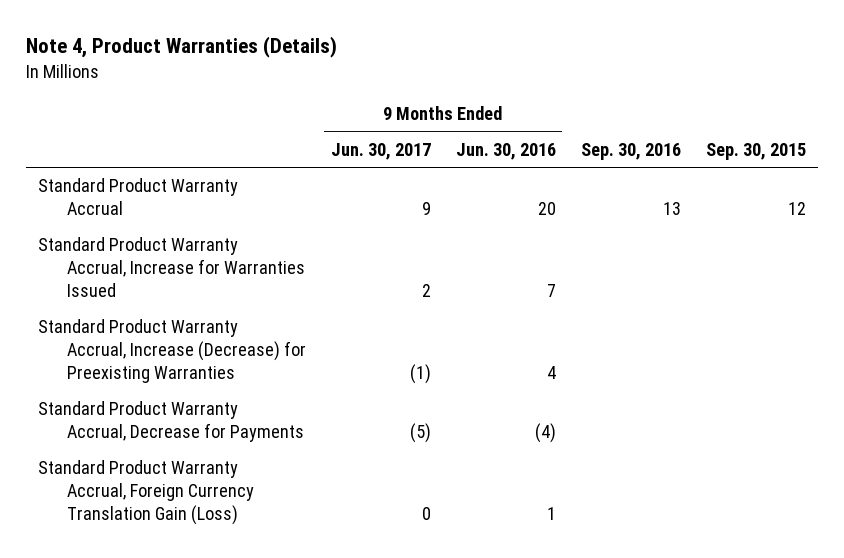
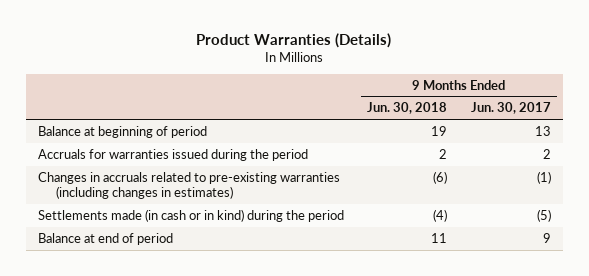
- Note 4, Product Warranties (Details)
+ Product Warranties (Details)
- | 9 Months Ended Jun. 30, 2017 | 9 Months Ended Jun. 30, 2016 | Sep. 30, 2016 | Sep. 30, 2015
+ | 9 Months Ended Jun. 30, 2018 | 9 Months Ended Jun. 30, 2017
- Standard Product Warranty Accrual | 9 | 20 | 13 | 12
- Standard Product Warranty Accrual, Increase for Warranties Issued | 2 | 7 | |
- Standard Product Warranty Accrual, Increase (Decrease) for Preexisting Warranties | (1) | 4 | |
- Standard Product Warranty Accrual, Decrease for Payments | (5) | (4) | |
- Standard Product Warranty Accrual, Foreign Currency Translation Gain (Loss) | 0 | 1 | |
+ Balance at beginning of period | 19 | 13
+ Accruals for warranties issued during the period | 2 | 2
+ Changes in accruals related to pre-existing warranties (including changes in estimates) | (6) | (1)
+ Settlements made (in cash or in kind) during the period | (4) | (5)
+ Balance at end of period | 11 | 9

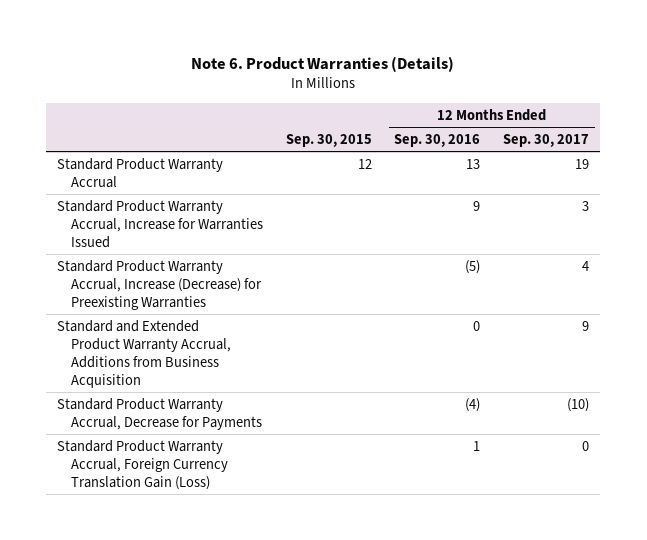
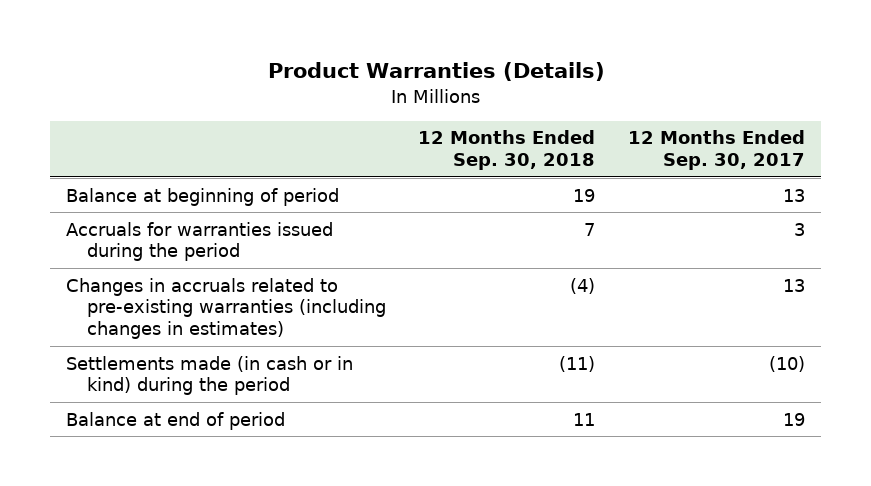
- Note 6. Product Warranties (Details)
+ Product Warranties (Details)
- | Sep. 30, 2015 | 12 Months Ended Sep. 30, 2016 | 12 Months Ended Sep. 30, 2017
+ | 12 Months Ended Sep. 30, 2018 | 12 Months Ended Sep. 30, 2017
- Standard Product Warranty Accrual | 12 | 13 | 19
- Standard Product Warranty Accrual, Increase for Warranties Issued | | 9 | 3
- Standard Product Warranty Accrual, Increase (Decrease) for Preexisting Warranties | | (5) | 4
- Standard and Extended Product Warranty Accrual, Additions from Business Acquisition | | 0 | 9
- Standard Product Warranty Accrual, Decrease for Payments | | (4) | (10)
- Standard Product Warranty Accrual, Foreign Currency Translation Gain (Loss) | | 1 | 0
+ Balance at beginning of period | 19 | 13
+ Accruals for warranties issued during the period | 7 | 3
+ Changes in accruals related to pre-existing warranties (including changes in estimates) | (4) | 13
+ Settlements made (in cash or in kind) during the period | (11) | (10)
+ Balance at end of period | 11 | 19

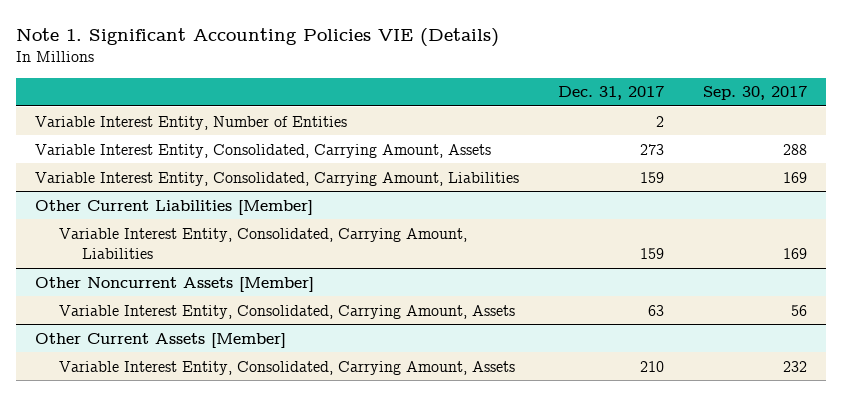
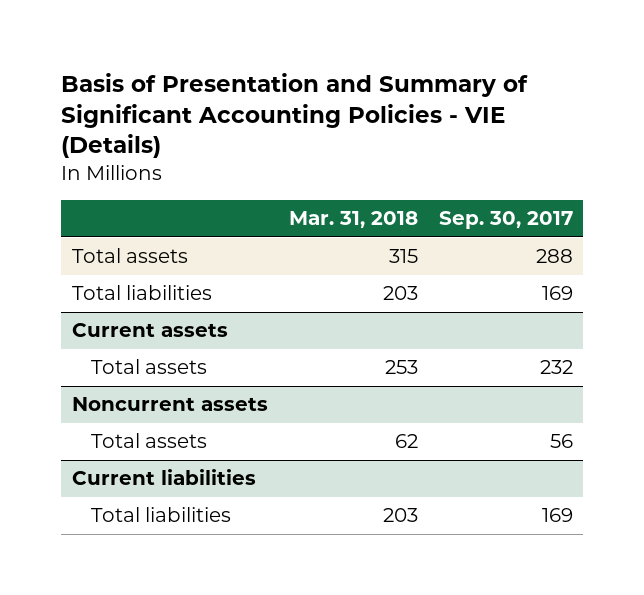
- Note 1. Significant Accounting Policies VIE (Details)
+ Basis of Presentation and Summary of Significant Accounting Policies - VIE (Details)
- | Dec. 31, 2017 | Sep. 30, 2017
+ | Mar. 31, 2018 | Sep. 30, 2017
- Variable Interest Entity, Number of Entities | 2 |
- Variable Interest Entity, Consolidated, Carrying Amount, Assets | 273 | 288
- Variable Interest Entity, Consolidated, Carrying Amount, Liabilities | 159 | 169
- Other Current Liabilities [Member]
- Variable Interest Entity, Consolidated, Carrying Amount, Liabilities | 159 | 169
- Other Noncurrent Assets [Member]
- Variable Interest Entity, Consolidated, Carrying Amount, Assets | 63 | 56
- Other Current Assets [Member]
- Variable Interest Entity, Consolidated, Carrying Amount, Assets | 210 | 232
+ Total assets | 315 | 288
+ Total liabilities | 203 | 169
+ Current assets
+ Total assets | 253 | 232
+ Noncurrent assets
+ Total assets | 62 | 56
+ Current liabilities
+ Total liabilities | 203 | 169

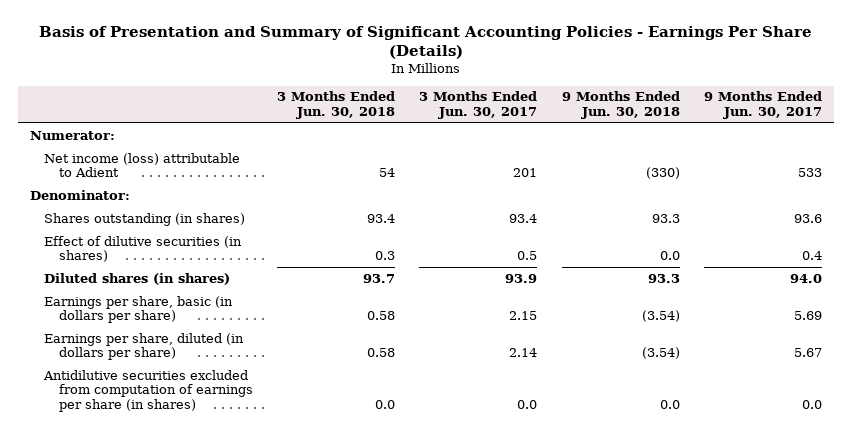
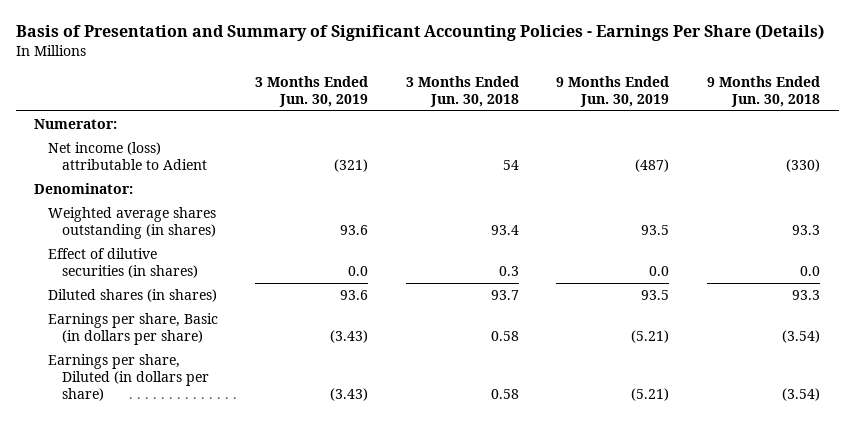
- | 3 Months Ended Jun. 30, 2018 | 3 Months Ended Jun. 30, 2017 | 9 Months Ended Jun. 30, 2018 | 9 Months Ended Jun. 30, 2017
+ | 3 Months Ended Jun. 30, 2019 | 3 Months Ended Jun. 30, 2018 | 9 Months Ended Jun. 30, 2019 | 9 Months Ended Jun. 30, 2018
- Shares outstanding (in shares) | 93.4 | 93.4 | 93.3 | 93.6
+ Weighted average shares outstanding (in shares) | 93.6 | 93.4 | 93.5 | 93.3
- Earnings per share, basic (in dollars per share) | 0.58 | 2.15 | (3.54) | 5.69
- Earnings per share, diluted (in dollars per share) | 0.58 | 2.14 | (3.54) | 5.67
- Antidilutive securities excluded from computation of earnings per share (in shares) | 0.0 | 0.0 | 0.0 | 0.0
+ Earnings per share, Basic (in dollars per share) | (3.43) | 0.58 | (5.21) | (3.54)
+ Earnings per share, Diluted (in dollars per share) | (3.43) | 0.58 | (5.21) | (3.54)

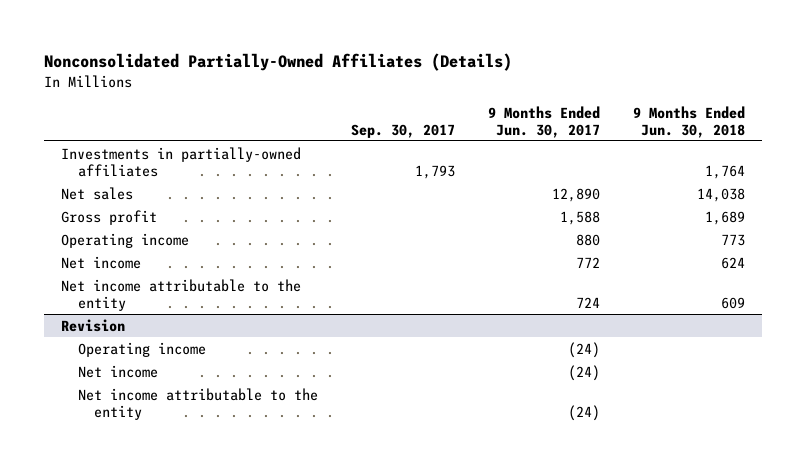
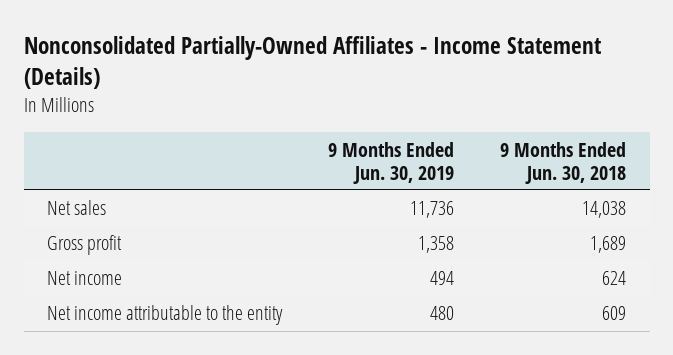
- Nonconsolidated Partially-Owned Affiliates (Details)
+ Nonconsolidated Partially-Owned Affiliates - Income Statement (Details)
- | Sep. 30, 2017 | 9 Months Ended Jun. 30, 2017 | 9 Months Ended Jun. 30, 2018
+ | 9 Months Ended Jun. 30, 2019 | 9 Months Ended Jun. 30, 2018
- Investments in partially-owned affiliates | 1,793 | | 1,764
- Operating income | | 880 | 773
- Revision
- Operating income | | (24) |
- Net income | | (24) |
- Net income attributable to the entity | | (24) |

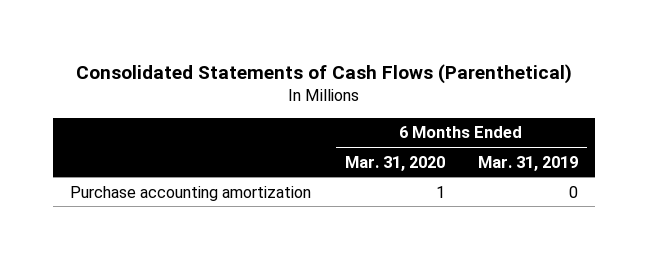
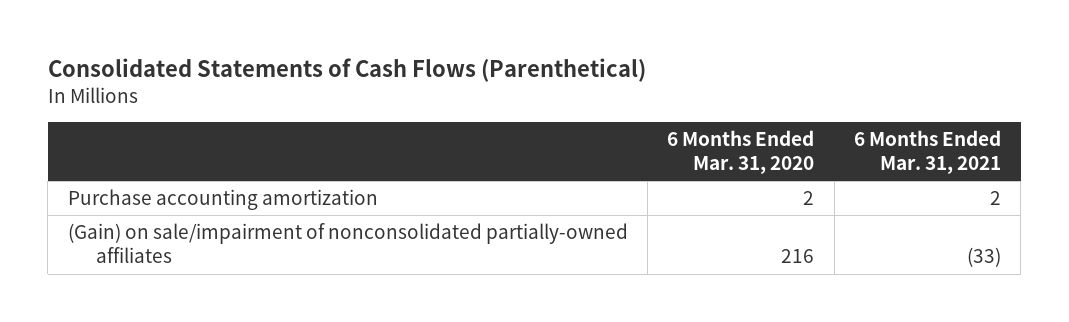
- | 6 Months Ended Mar. 31, 2020 | 6 Months Ended Mar. 31, 2019
+ | 6 Months Ended Mar. 31, 2020 | 6 Months Ended Mar. 31, 2021
- Purchase accounting amortization | 1 | 0
+ Purchase accounting amortization | 2 | 2
+ (Gain) on sale/impairment of nonconsolidated partially-owned affiliates | 216 | (33)

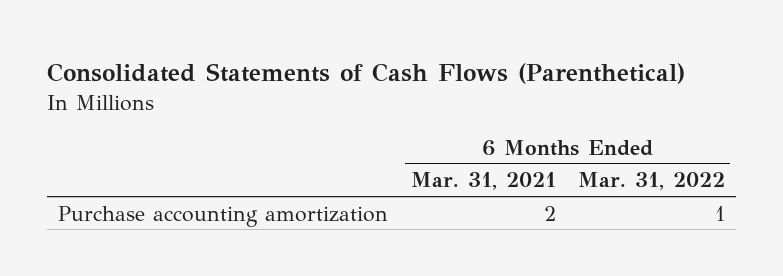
- | 6 Months Ended Mar. 31, 2020 | 6 Months Ended Mar. 31, 2021
+ | 6 Months Ended Mar. 31, 2021 | 6 Months Ended Mar. 31, 2022
- (Gain) on sale/impairment of nonconsolidated partially-owned affiliates | 216 | (33)

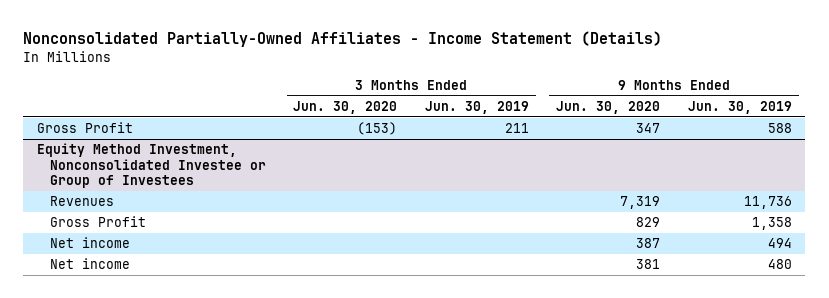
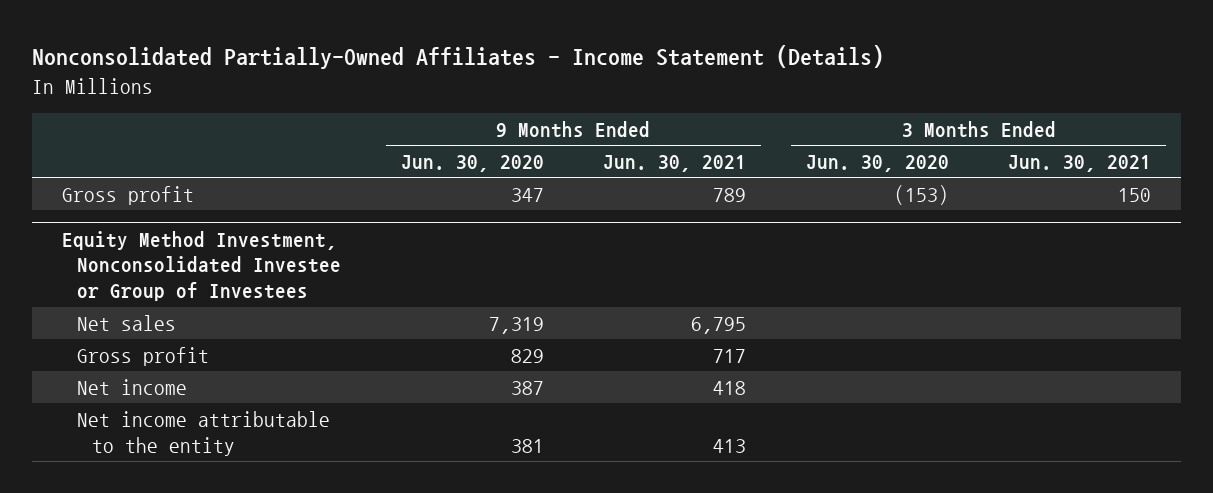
- | 3 Months Ended Jun. 30, 2020 | 3 Months Ended Jun. 30, 2019 | 9 Months Ended Jun. 30, 2020 | 9 Months Ended Jun. 30, 2019
+ | 9 Months Ended Jun. 30, 2020 | 9 Months Ended Jun. 30, 2021 | 3 Months Ended Jun. 30, 2020 | 3 Months Ended Jun. 30, 2021
- Gross Profit | (153) | 211 | 347 | 588
+ Gross profit | 347 | 789 | (153) | 150
@ Equity Method Investment, Nonconsolidated Investee or Group of Investees
- Revenues | | | 7,319 | 11,736
- Gross Profit | | | 829 | 1,358
+ Net sales | 7,319 | 6,795 | |
+ Gross profit | 829 | 717 | |
- Net income | | | 381 | 480
+ Net income attributable to the entity | 381 | 413 | |

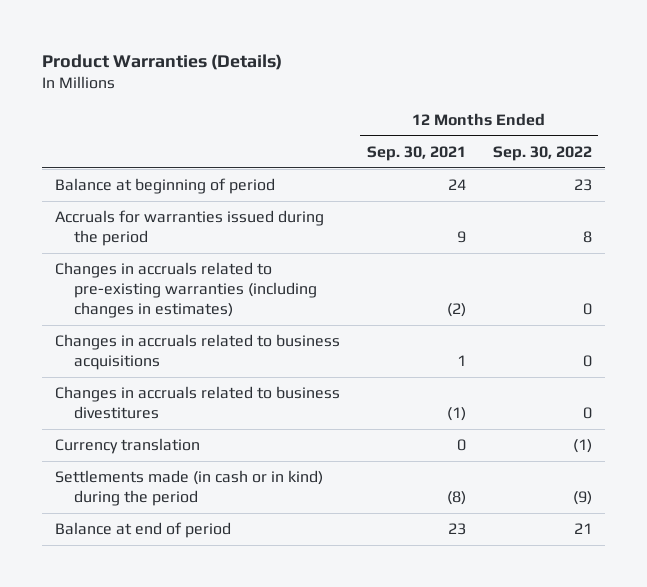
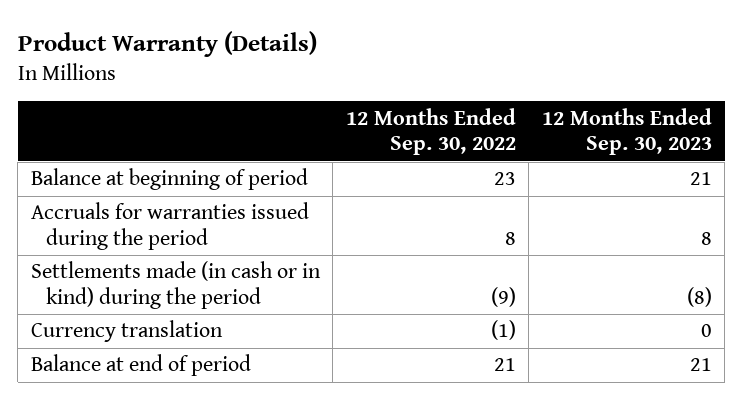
- Product Warranties (Details)
+ Product Warranty (Details)
- | 12 Months Ended Sep. 30, 2021 | 12 Months Ended Sep. 30, 2022
+ | 12 Months Ended Sep. 30, 2022 | 12 Months Ended Sep. 30, 2023
- Changes in accruals related to pre-existing warranties (including changes in estimates) | (2) | 0
- Changes in accruals related to business acquisitions | 1 | 0
- Changes in accruals related to business divestitures | (1) | 0
moved down: Currency translation | (1) | 0

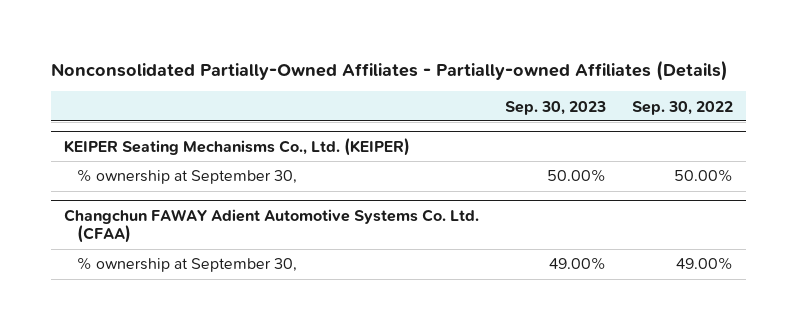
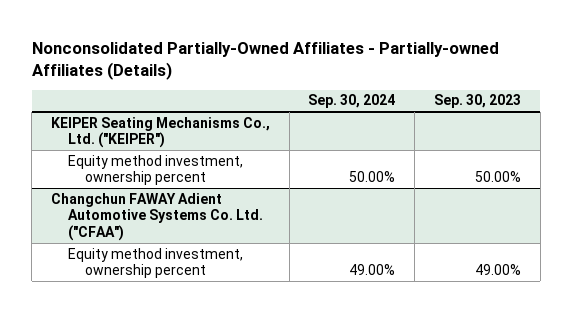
- | Sep. 30, 2023 | Sep. 30, 2022
+ | Sep. 30, 2024 | Sep. 30, 2023
- KEIPER Seating Mechanisms Co., Ltd. (KEIPER)
- % ownership at September 30, | 50.00% | 50.00%
- Changchun FAWAY Adient Automotive Systems Co. Ltd. (CFAA)
- % ownership at September 30, | 49.00% | 49.00%
+ KEIPER Seating Mechanisms Co., Ltd. ("KEIPER")
+ Equity method investment, ownership percent | 50.00% | 50.00%
+ Changchun FAWAY Adient Automotive Systems Co. Ltd. ("CFAA")
+ Equity method investment, ownership percent | 49.00% | 49.00%

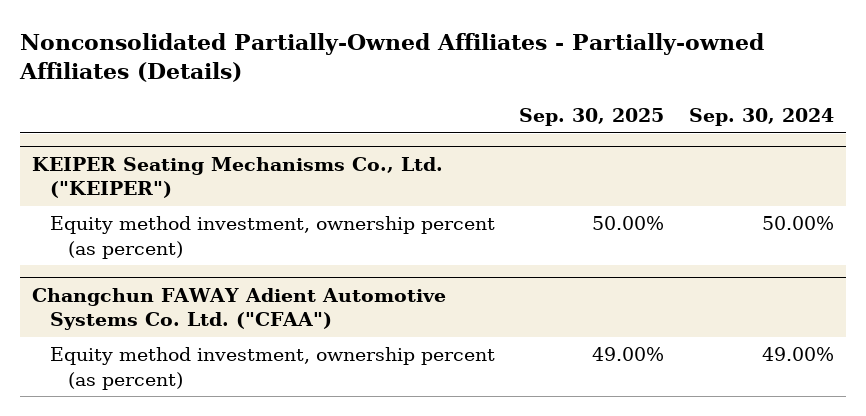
- | Sep. 30, 2024 | Sep. 30, 2023
+ | Sep. 30, 2025 | Sep. 30, 2024
@ KEIPER Seating Mechanisms Co., Ltd. ("KEIPER")
- Equity method investment, ownership percent | 50.00% | 50.00%
+ Equity method investment, ownership percent (as percent) | 50.00% | 50.00%
@ Changchun FAWAY Adient Automotive Systems Co. Ltd. ("CFAA")
- Equity method investment, ownership percent | 49.00% | 49.00%
+ Equity method investment, ownership percent (as percent) | 49.00% | 49.00%

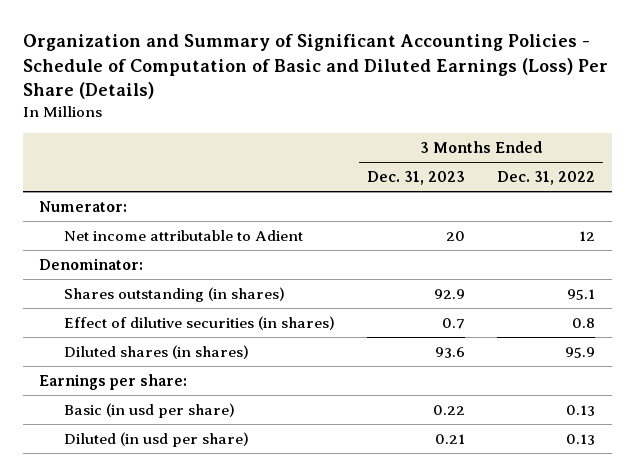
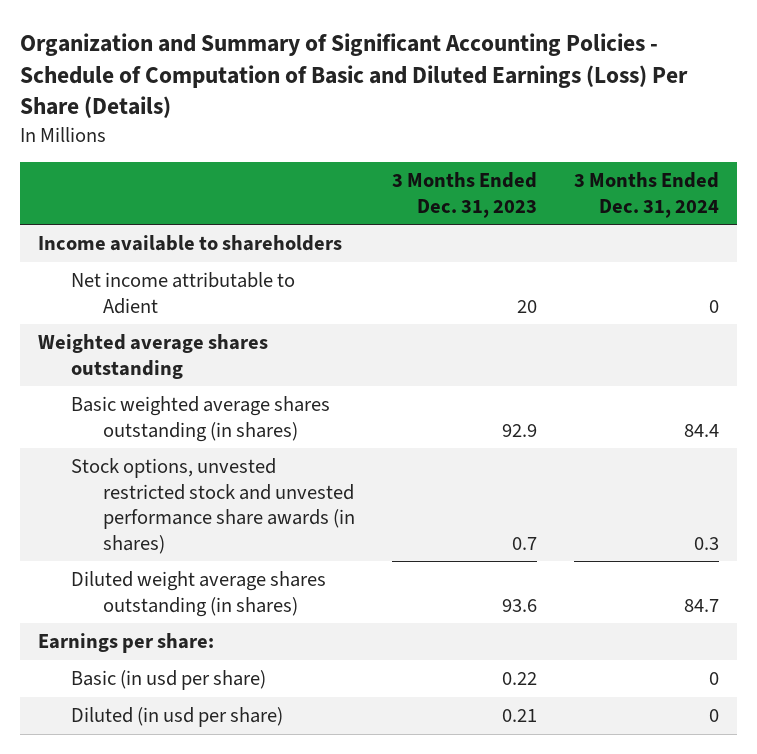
- | 3 Months Ended Dec. 31, 2023 | 3 Months Ended Dec. 31, 2022
+ | 3 Months Ended Dec. 31, 2023 | 3 Months Ended Dec. 31, 2024
- Numerator:
+ Income available to shareholders
- Denominator:
- Shares outstanding (in shares) | 92.9 | 95.1
- Effect of dilutive securities (in shares) | 0.7 | 0.8
- Diluted shares (in shares) | 93.6 | 95.9
+ Weighted average shares outstanding
+ Basic weighted average shares outstanding (in shares) | 92.9 | 84.4
+ Stock options, unvested restricted stock and unvested performance share awards (in shares) | 0.7 | 0.3
+ Diluted weight average shares outstanding (in shares) | 93.6 | 84.7

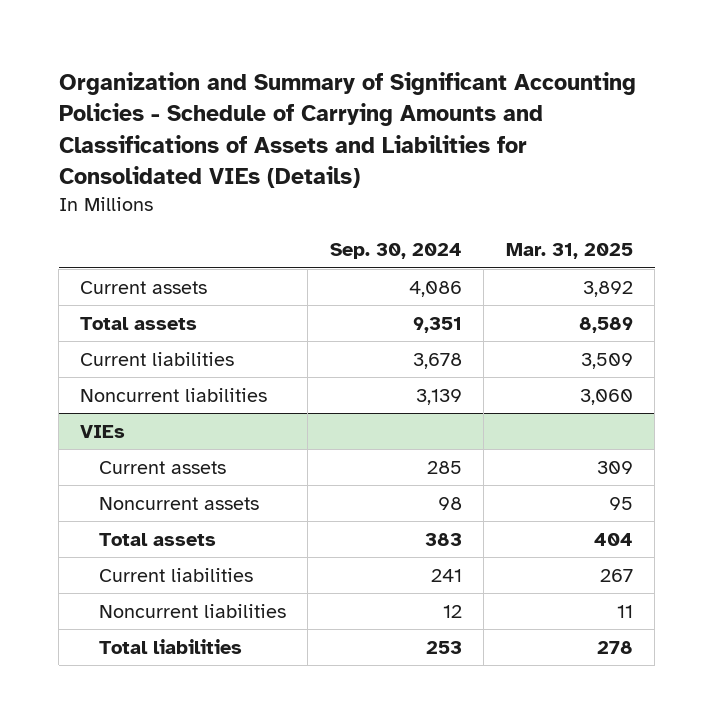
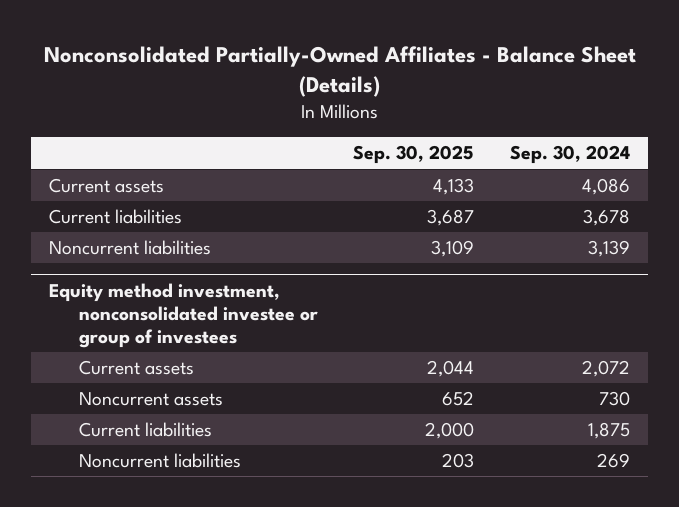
- Organization and Summary of Significant Accounting Policies - Schedule of Carrying Amounts and Classifications of Assets and Liabilities for Consolidated VIEs (Details)
+ Nonconsolidated Partially-Owned Affiliates - Balance Sheet (Details)
- | Sep. 30, 2024 | Mar. 31, 2025
+ | Sep. 30, 2025 | Sep. 30, 2024
- Total assets | 9,351 | 8,589
- VIEs
- Current assets | 285 | 309
- Noncurrent assets | 98 | 95
- Total assets | 383 | 404
- Current liabilities | 241 | 267
- Noncurrent liabilities | 12 | 11
- Total liabilities | 253 | 278
+ Equity method investment, nonconsolidated investee or group of investees
+ Current assets | 2,044 | 2,072
+ Noncurrent assets | 652 | 730
+ Current liabilities | 2,000 | 1,875
+ Noncurrent liabilities | 203 | 269

